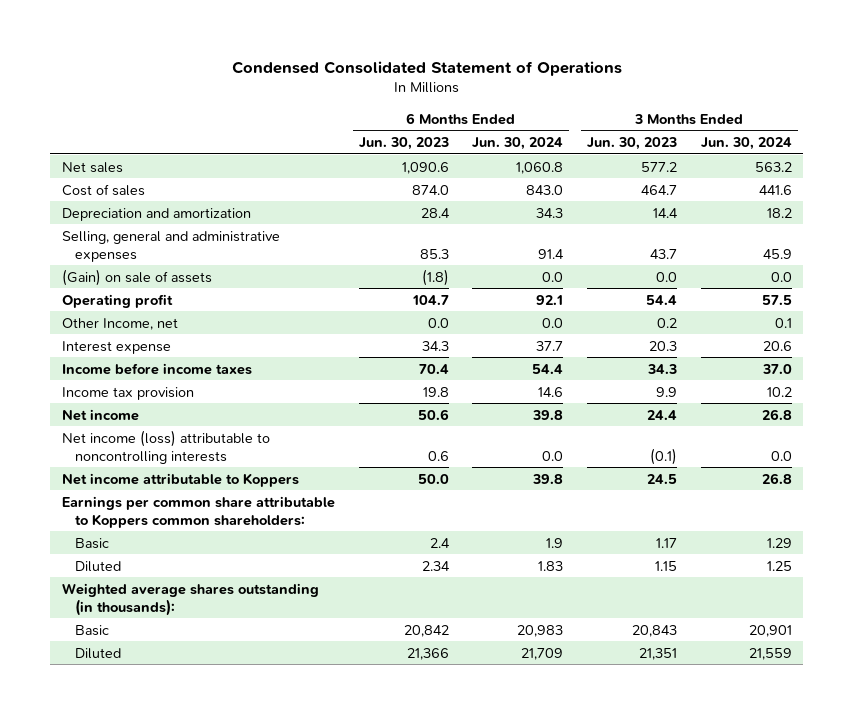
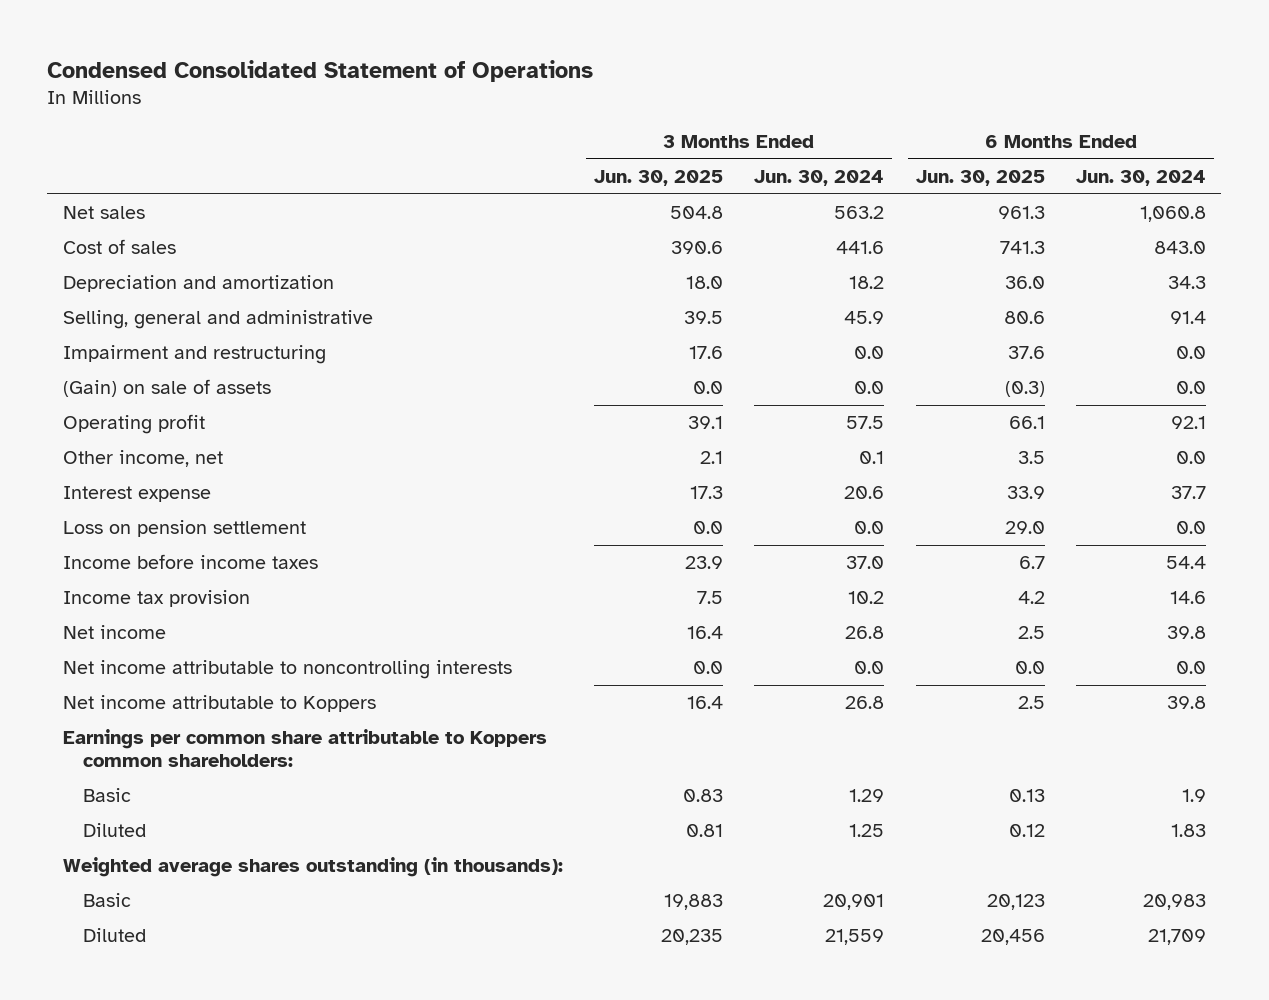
- | 6 Months Ended Jun. 30, 2023 | 6 Months Ended Jun. 30, 2024 | 3 Months Ended Jun. 30, 2023 | 3 Months Ended Jun. 30, 2024
+ | 3 Months Ended Jun. 30, 2025 | 3 Months Ended Jun. 30, 2024 | 6 Months Ended Jun. 30, 2025 | 6 Months Ended Jun. 30, 2024
- Selling, general and administrative expenses | 85.3 | 91.4 | 43.7 | 45.9
+ Selling, general and administrative | 39.5 | 45.9 | 80.6 | 91.4
+ Impairment and restructuring | 17.6 | 0.0 | 37.6 | 0.0
- Other Income, net | 0.0 | 0.0 | 0.2 | 0.1
+ Other income, net | 2.1 | 0.1 | 3.5 | 0.0
+ Loss on pension settlement | 0.0 | 0.0 | 29.0 | 0.0
- Net income (loss) attributable to noncontrolling interests | 0.6 | 0.0 | (0.1) | 0.0
+ Net income attributable to noncontrolling interests | 0.0 | 0.0 | 0.0 | 0.0

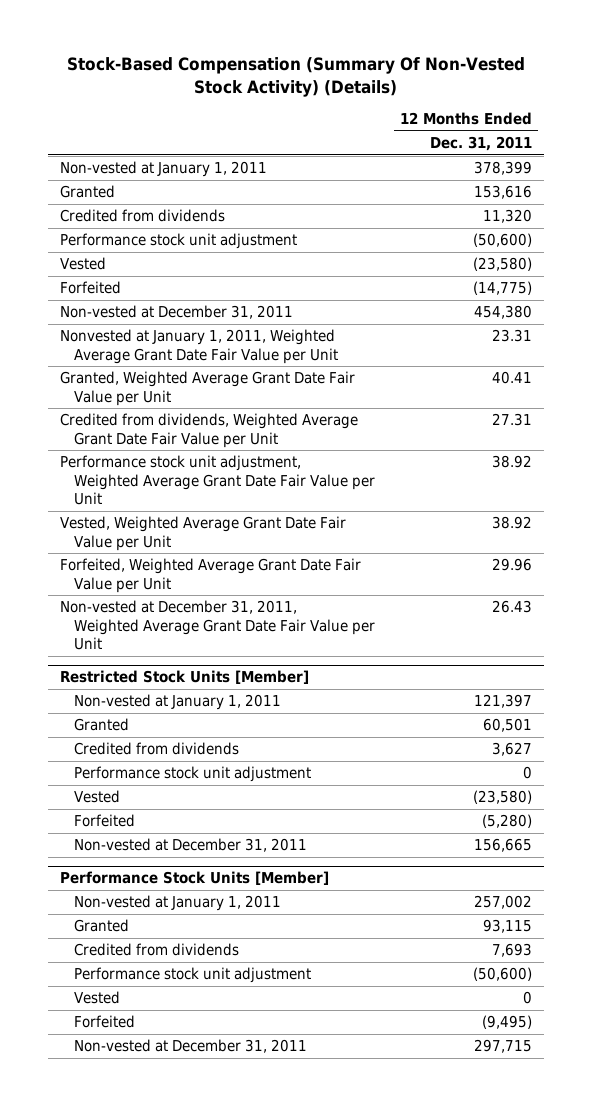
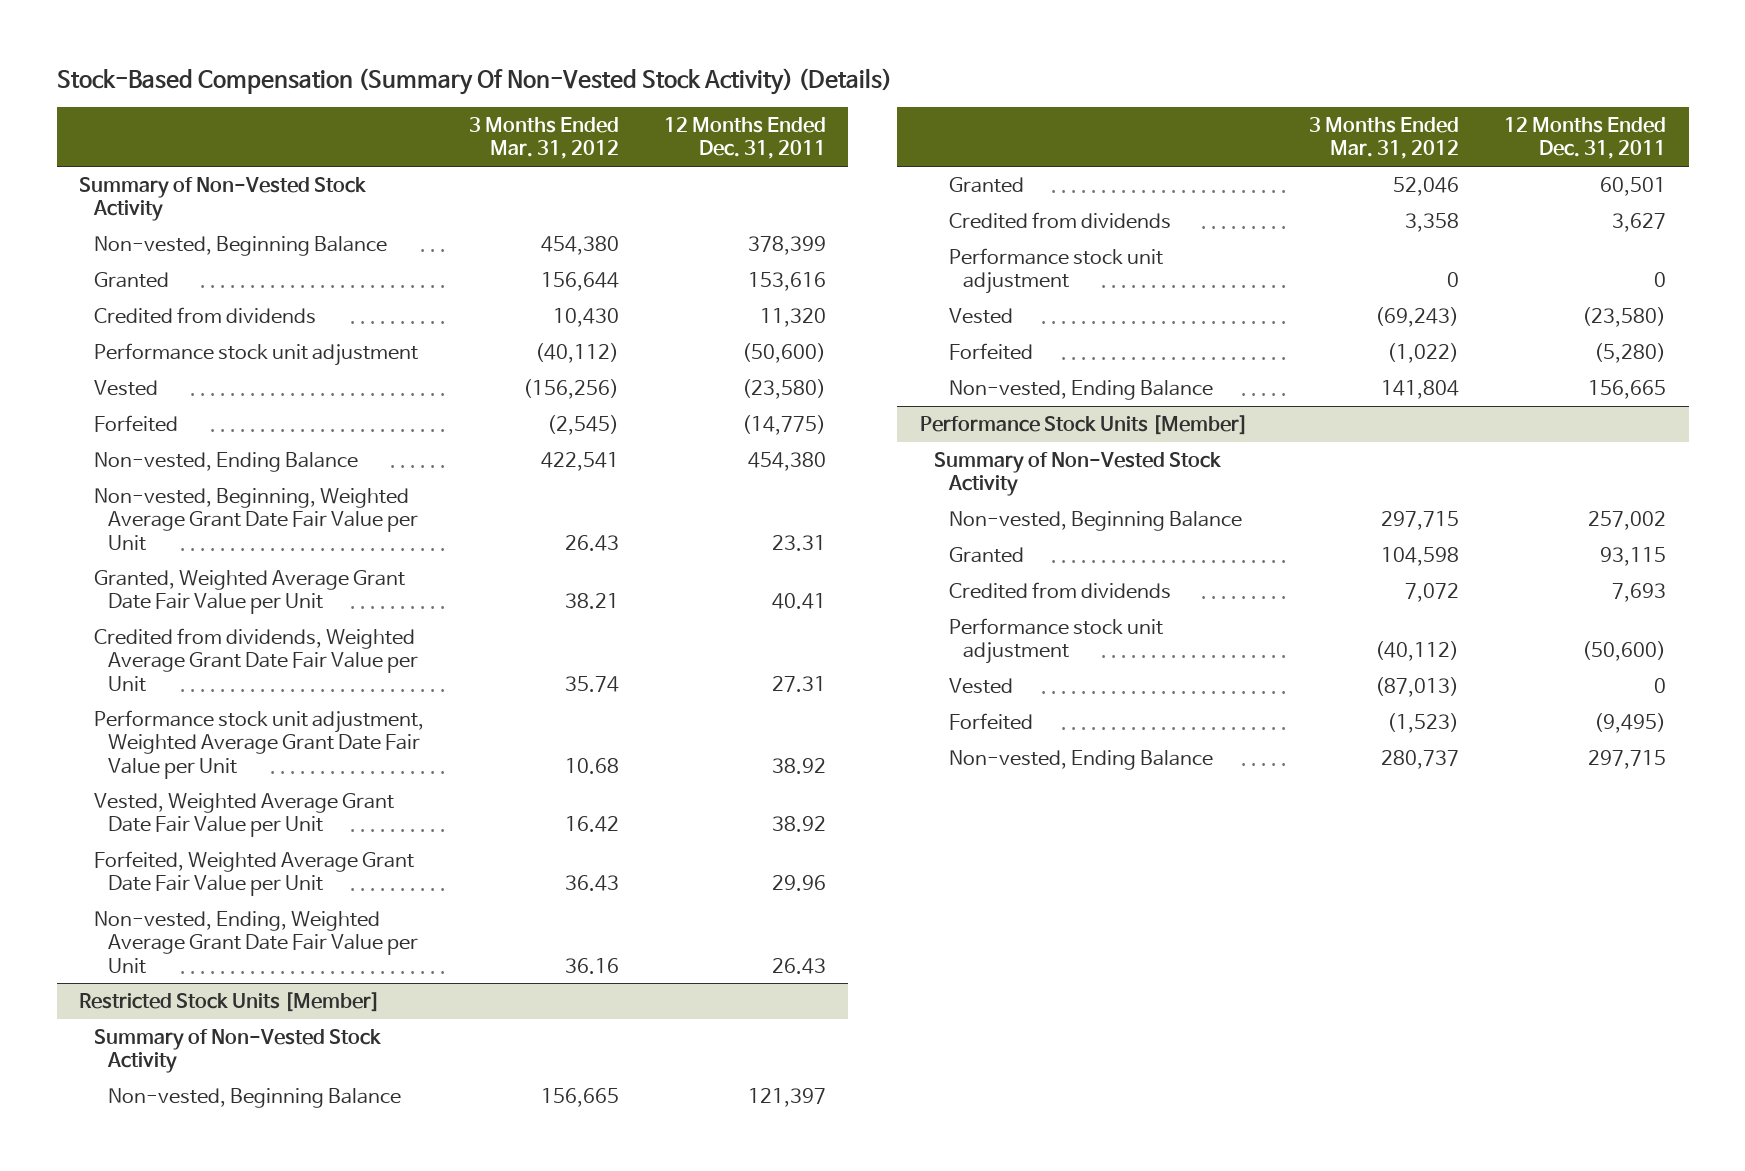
- | 12 Months Ended Dec. 31, 2011
+ | 3 Months Ended Mar. 31, 2012 | 12 Months Ended Dec. 31, 2011
- Non-vested at January 1, 2011 | 378,399
+ Summary of Non-Vested Stock Activity
+ Non-vested, Beginning Balance | 454,380 | 378,399
- Non-vested at December 31, 2011 | 454,380
- Nonvested at January 1, 2011, Weighted Average Grant Date Fair Value per Unit | 23.31
+ Non-vested, Ending Balance | 422,541 | 454,380
+ Non-vested, Beginning, Weighted Average Grant Date Fair Value per Unit | 26.43 | 23.31
- Non-vested at December 31, 2011, Weighted Average Grant Date Fair Value per Unit | 26.43
+ Non-vested, Ending, Weighted Average Grant Date Fair Value per Unit | 36.16 | 26.43
@ Restricted Stock Units [Member]
- Non-vested at January 1, 2011 | 121,397
+ Summary of Non-Vested Stock Activity
+ Non-vested, Beginning Balance | 156,665 | 121,397
- Non-vested at December 31, 2011 | 156,665
+ Non-vested, Ending Balance | 141,804 | 156,665
@ Performance Stock Units [Member]
- Non-vested at January 1, 2011 | 257,002
+ Summary of Non-Vested Stock Activity
+ Non-vested, Beginning Balance | 297,715 | 257,002
- Non-vested at December 31, 2011 | 297,715
+ Non-vested, Ending Balance | 280,737 | 297,715

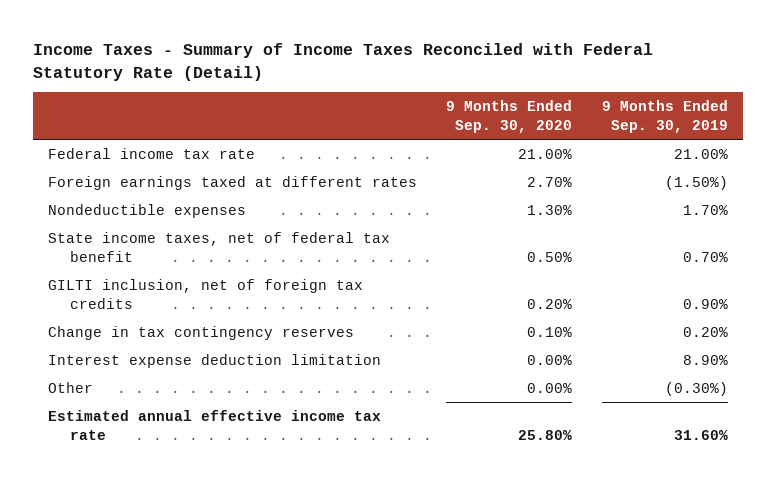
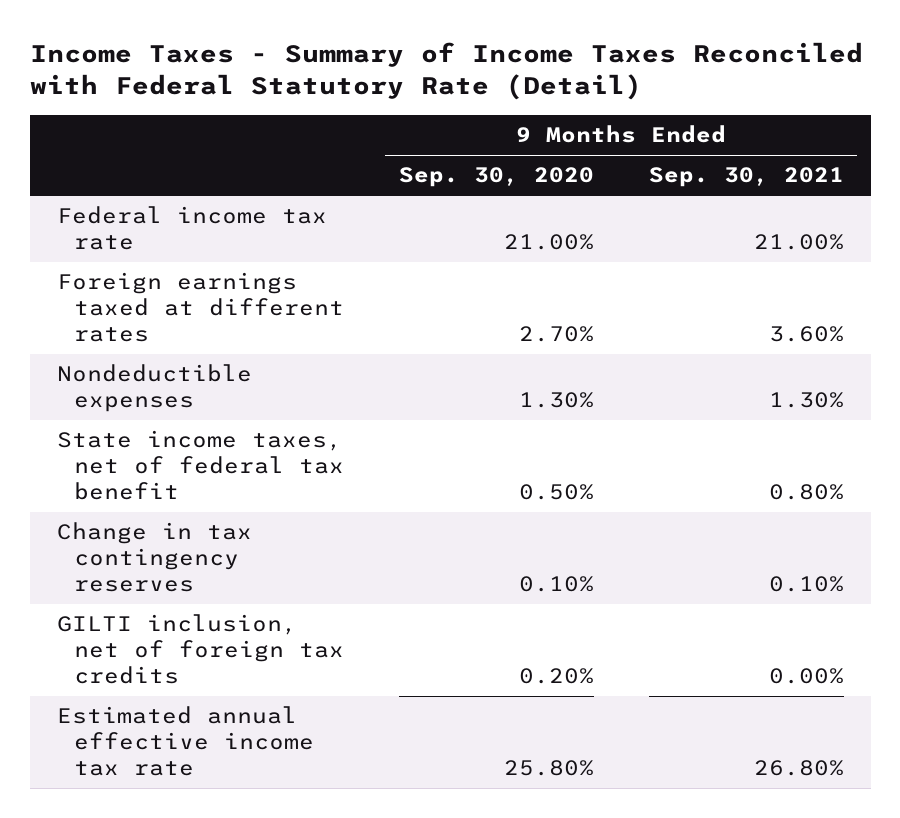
- | 9 Months Ended Sep. 30, 2020 | 9 Months Ended Sep. 30, 2019
+ | 9 Months Ended Sep. 30, 2020 | 9 Months Ended Sep. 30, 2021
- Interest expense deduction limitation | 0.00% | 8.90%
- Other | 0.00% | (0.30%)
moved down: GILTI inclusion, net of foreign tax credits | 0.20% | 0.00%

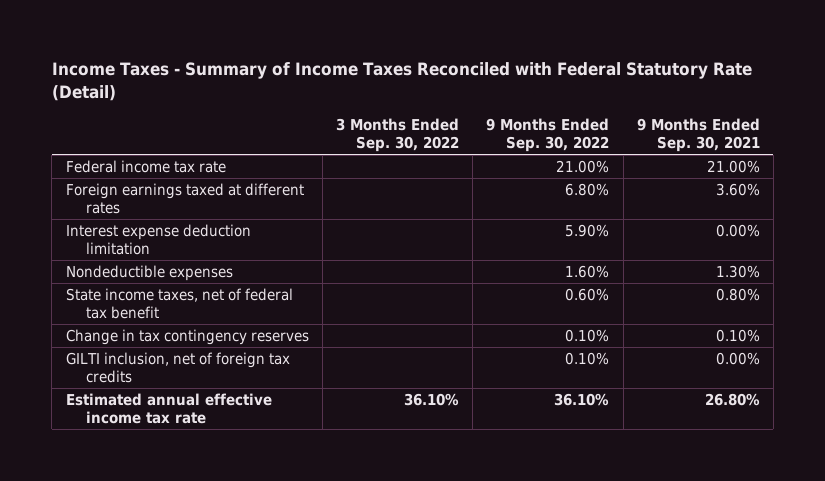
- | 9 Months Ended Sep. 30, 2020 | 9 Months Ended Sep. 30, 2021
+ | 3 Months Ended Sep. 30, 2022 | 9 Months Ended Sep. 30, 2022 | 9 Months Ended Sep. 30, 2021
+ Interest expense deduction limitation | | 5.90% | 0.00%

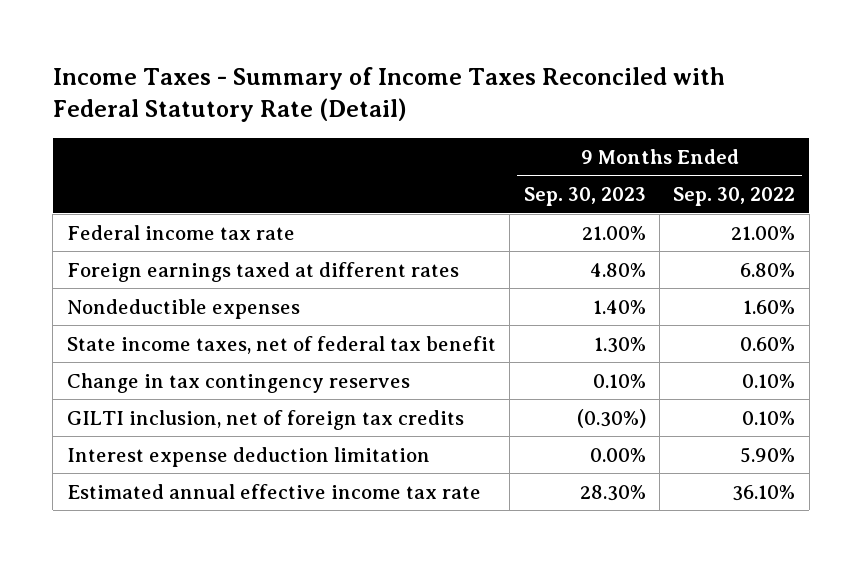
- | 3 Months Ended Sep. 30, 2022 | 9 Months Ended Sep. 30, 2022 | 9 Months Ended Sep. 30, 2021
+ | 9 Months Ended Sep. 30, 2023 | 9 Months Ended Sep. 30, 2022
moved down: Interest expense deduction limitation | 0.00% | 5.90%

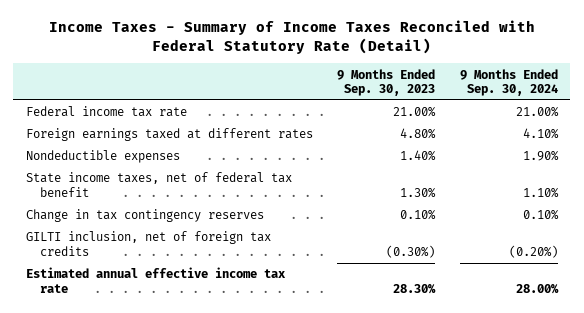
- | 9 Months Ended Sep. 30, 2023 | 9 Months Ended Sep. 30, 2022
+ | 9 Months Ended Sep. 30, 2023 | 9 Months Ended Sep. 30, 2024
- Interest expense deduction limitation | 0.00% | 5.90%

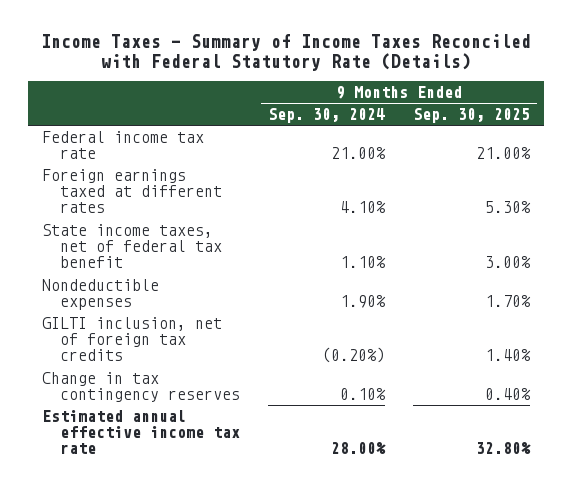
- Income Taxes - Summary of Income Taxes Reconciled with Federal Statutory Rate (Detail)
+ Income Taxes - Summary of Income Taxes Reconciled with Federal Statutory Rate (Details)
- | 9 Months Ended Sep. 30, 2023 | 9 Months Ended Sep. 30, 2024
+ | 9 Months Ended Sep. 30, 2024 | 9 Months Ended Sep. 30, 2025
moved down: Nondeductible expenses | 1.90% | 1.70%
moved down: Change in tax contingency reserves | 0.10% | 0.40%

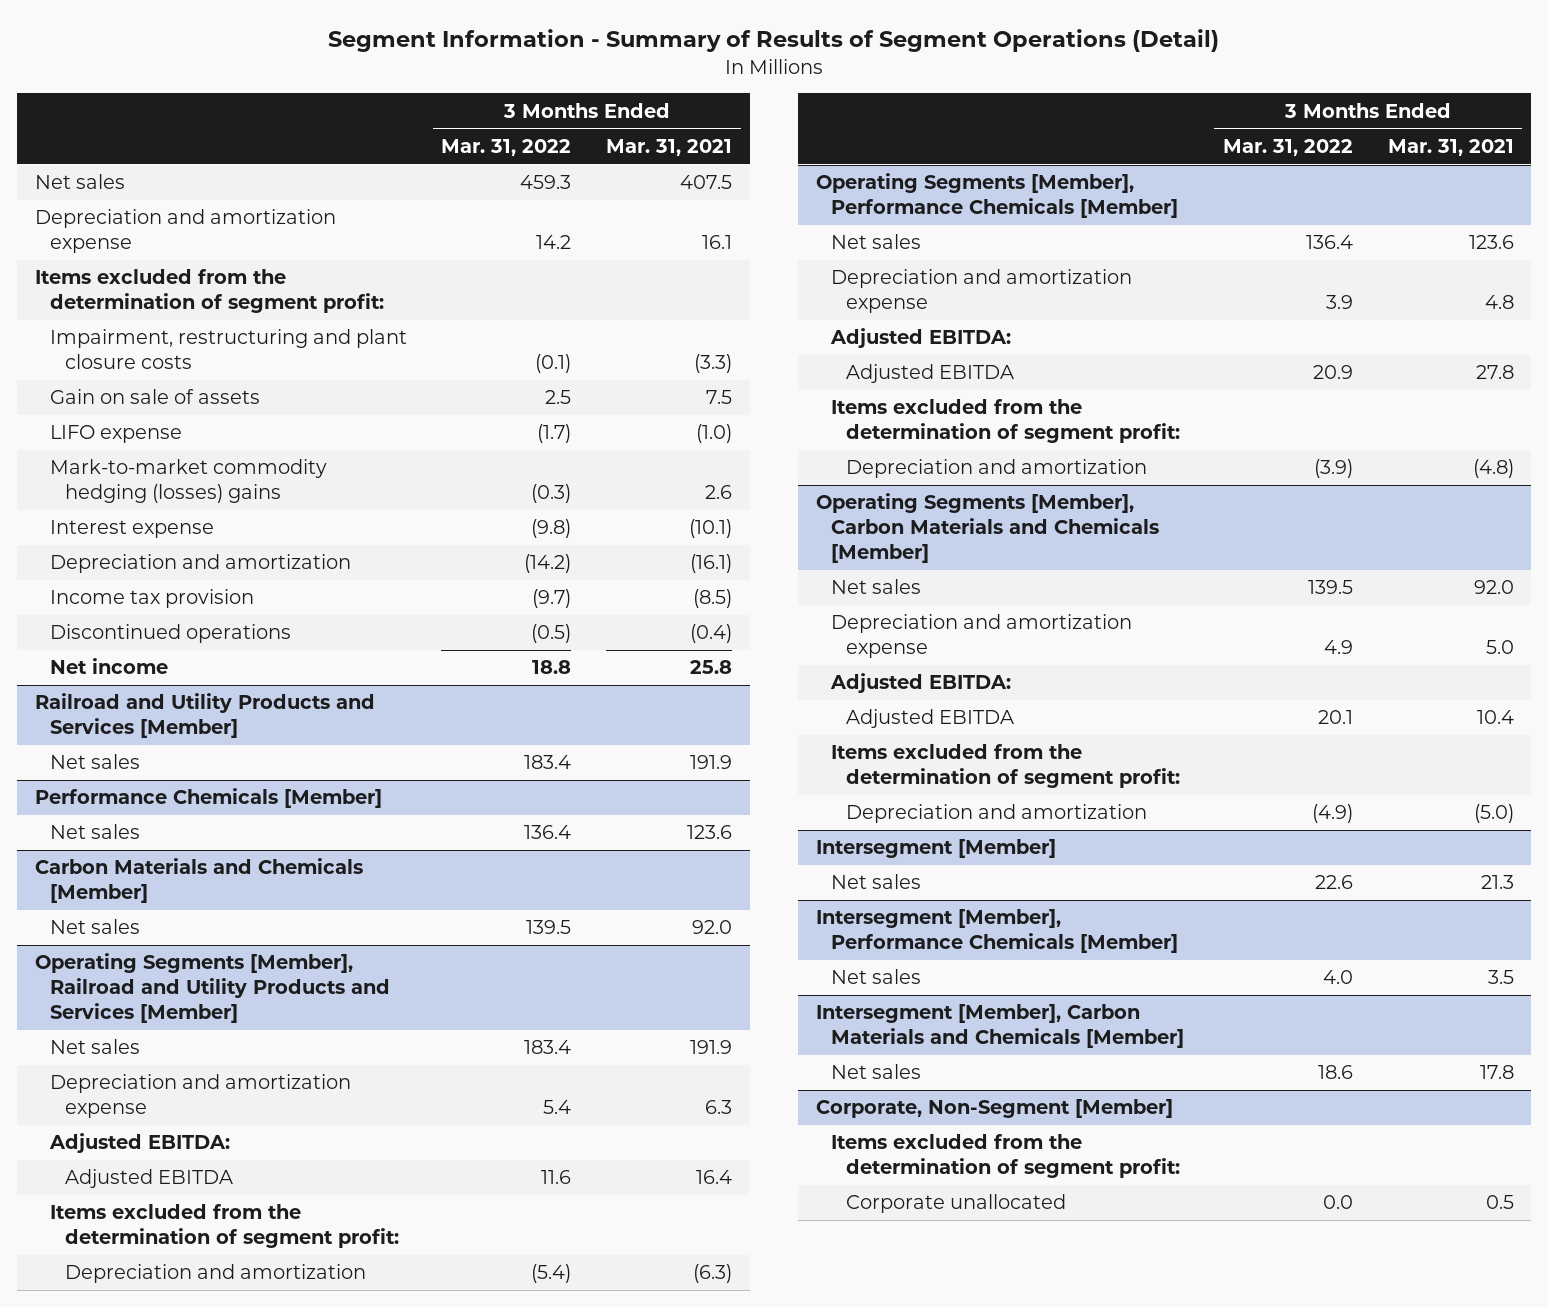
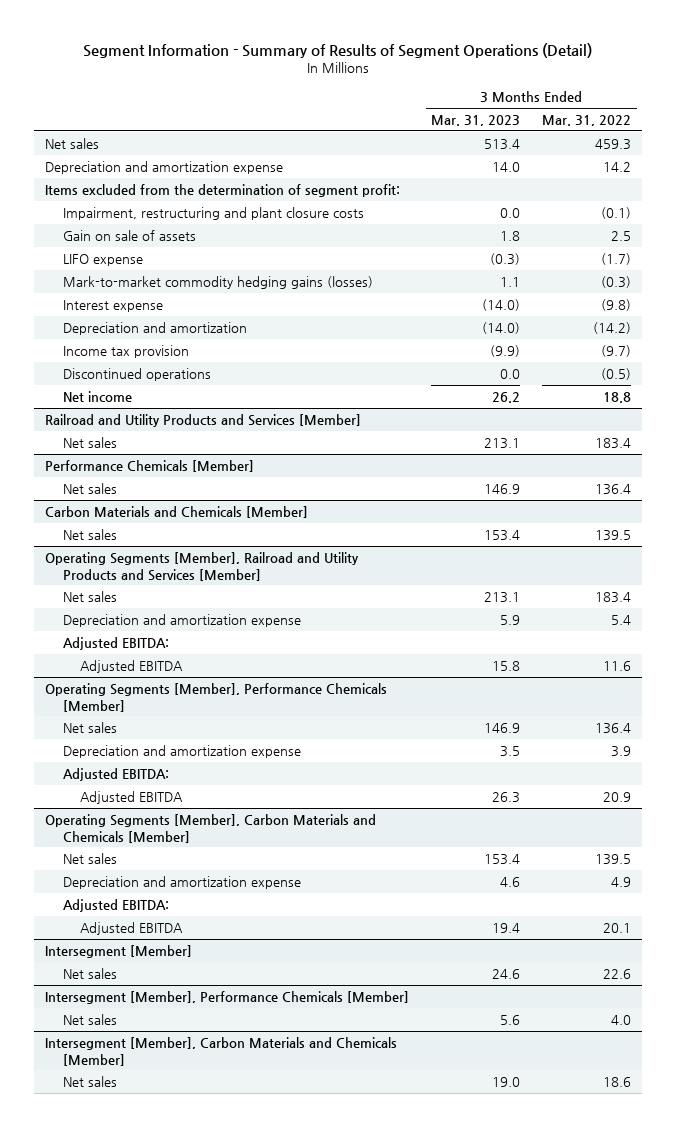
- | 3 Months Ended Mar. 31, 2022 | 3 Months Ended Mar. 31, 2021
+ | 3 Months Ended Mar. 31, 2023 | 3 Months Ended Mar. 31, 2022
- Mark-to-market commodity hedging (losses) gains | (0.3) | 2.6
+ Mark-to-market commodity hedging gains (losses) | 1.1 | (0.3)
@ Operating Segments [Member], Railroad and Utility Products and Services [Member]
- Items excluded from the determination of segment profit:
- Depreciation and amortization | (5.4) | (6.3)
@ Operating Segments [Member], Performance Chemicals [Member]
- Items excluded from the determination of segment profit:
- Depreciation and amortization | (3.9) | (4.8)
@ Operating Segments [Member], Carbon Materials and Chemicals [Member]
- Items excluded from the determination of segment profit:
- Depreciation and amortization | (4.9) | (5.0)
- Corporate, Non-Segment [Member]
- Items excluded from the determination of segment profit:
- Corporate unallocated | 0.0 | 0.5

